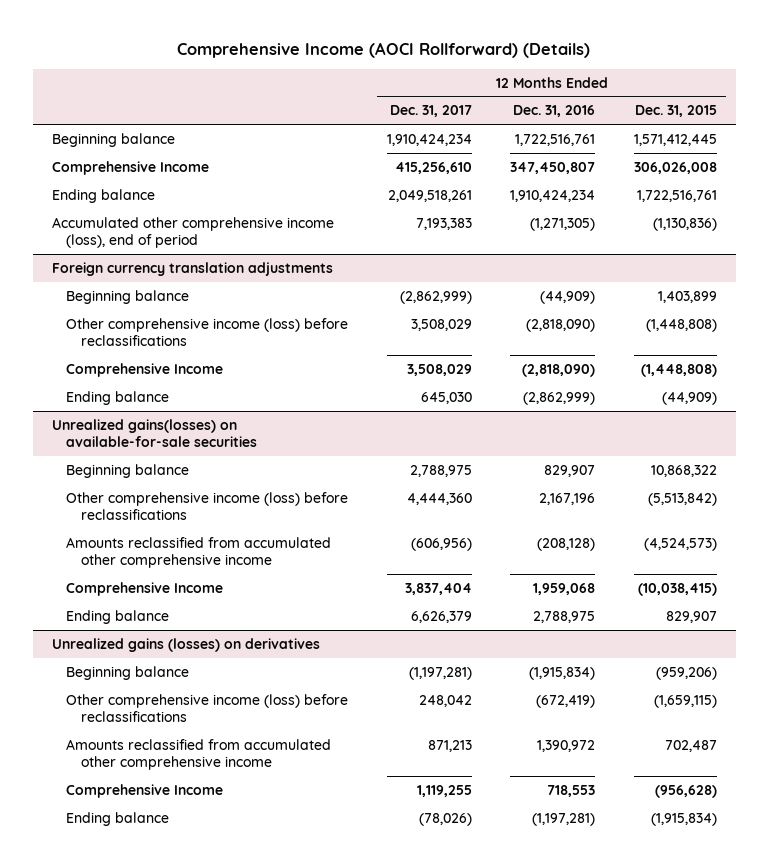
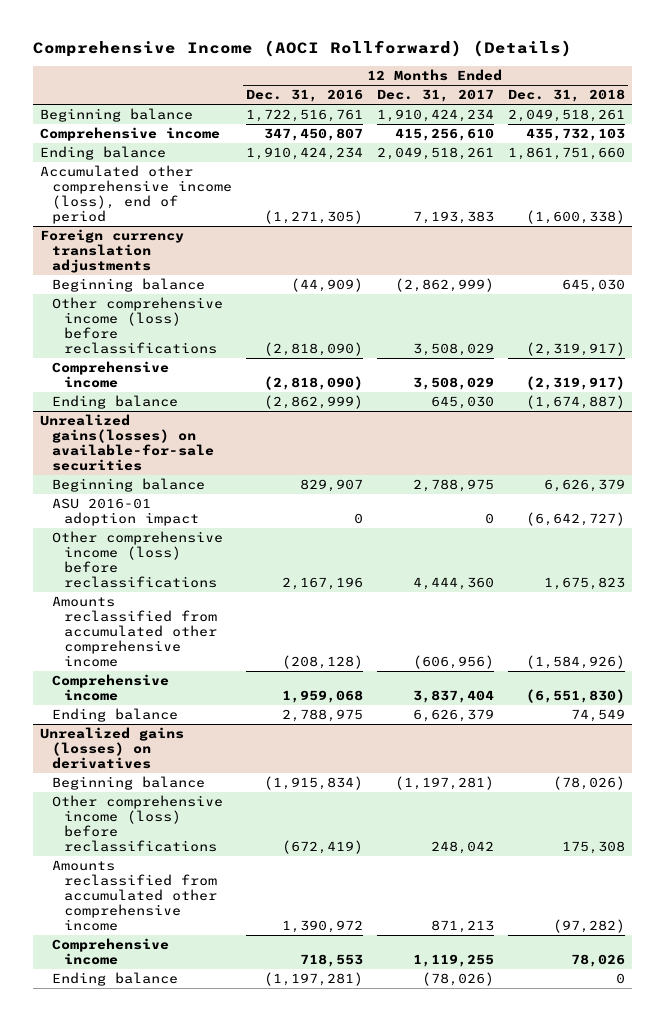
- | 12 Months Ended Dec. 31, 2017 | 12 Months Ended Dec. 31, 2016 | 12 Months Ended Dec. 31, 2015
+ | 12 Months Ended Dec. 31, 2016 | 12 Months Ended Dec. 31, 2017 | 12 Months Ended Dec. 31, 2018
- Comprehensive Income | 415,256,610 | 347,450,807 | 306,026,008
+ Comprehensive income | 347,450,807 | 415,256,610 | 435,732,103
@ Foreign currency translation adjustments
- Comprehensive Income | 3,508,029 | (2,818,090) | (1,448,808)
+ Comprehensive income | (2,818,090) | 3,508,029 | (2,319,917)
@ Unrealized gains(losses) on available-for-sale securities
+ ASU 2016-01 adoption impact | 0 | 0 | (6,642,727)
- Comprehensive Income | 3,837,404 | 1,959,068 | (10,038,415)
+ Comprehensive income | 1,959,068 | 3,837,404 | (6,551,830)
@ Unrealized gains (losses) on derivatives
- Comprehensive Income | 1,119,255 | 718,553 | (956,628)
+ Comprehensive income | 718,553 | 1,119,255 | 78,026

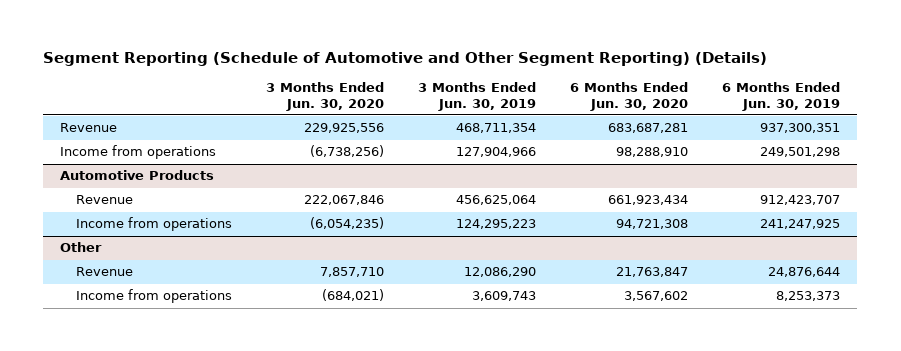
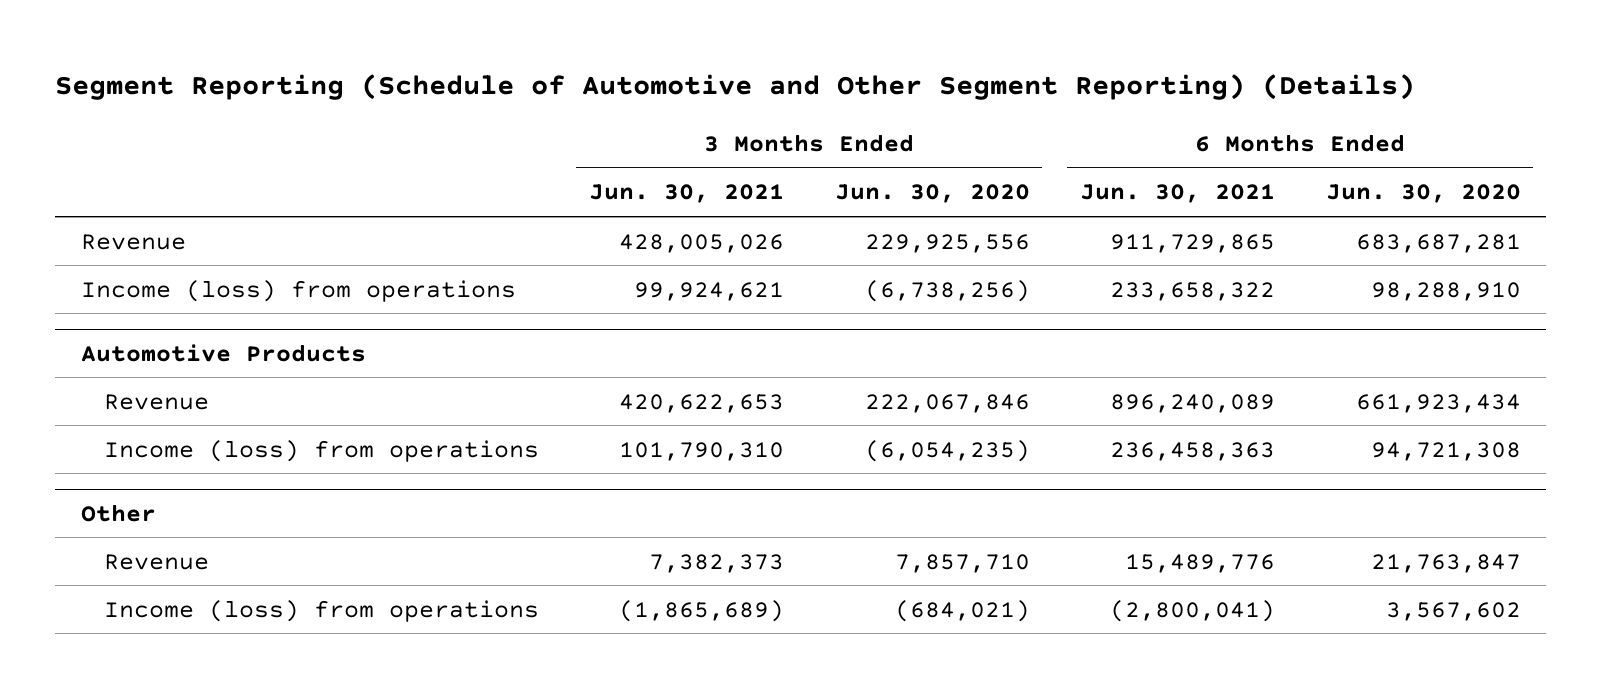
- | 3 Months Ended Jun. 30, 2020 | 3 Months Ended Jun. 30, 2019 | 6 Months Ended Jun. 30, 2020 | 6 Months Ended Jun. 30, 2019
+ | 3 Months Ended Jun. 30, 2021 | 3 Months Ended Jun. 30, 2020 | 6 Months Ended Jun. 30, 2021 | 6 Months Ended Jun. 30, 2020
- Income from operations | (6,738,256) | 127,904,966 | 98,288,910 | 249,501,298
+ Income (loss) from operations | 99,924,621 | (6,738,256) | 233,658,322 | 98,288,910
@ Automotive Products
- Income from operations | (6,054,235) | 124,295,223 | 94,721,308 | 241,247,925
+ Income (loss) from operations | 101,790,310 | (6,054,235) | 236,458,363 | 94,721,308
@ Other
- Income from operations | (684,021) | 3,609,743 | 3,567,602 | 8,253,373
+ Income (loss) from operations | (1,865,689) | (684,021) | (2,800,041) | 3,567,602

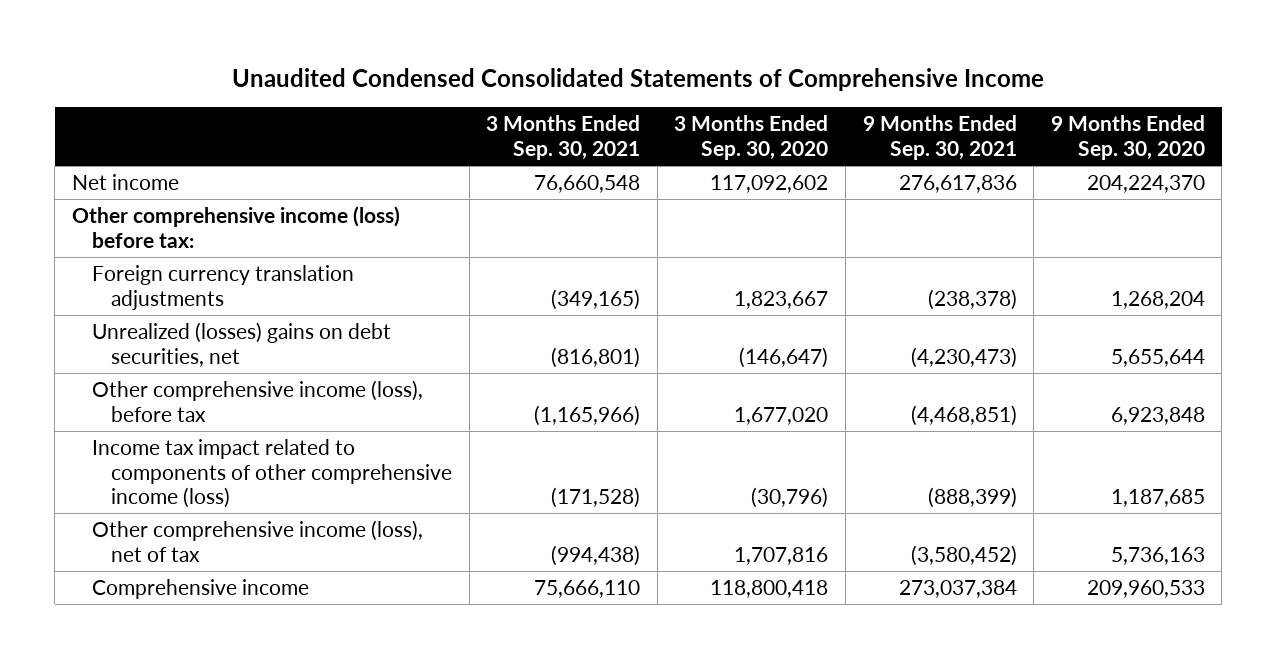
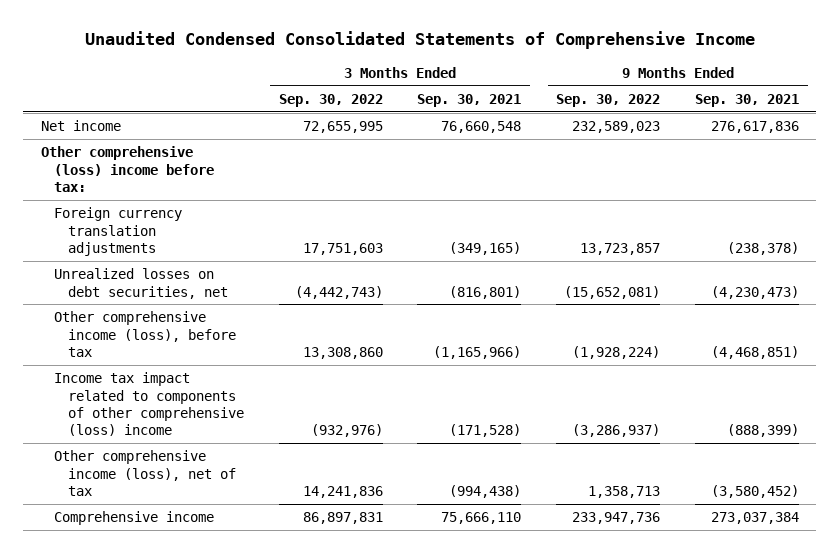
- | 3 Months Ended Sep. 30, 2021 | 3 Months Ended Sep. 30, 2020 | 9 Months Ended Sep. 30, 2021 | 9 Months Ended Sep. 30, 2020
+ | 3 Months Ended Sep. 30, 2022 | 3 Months Ended Sep. 30, 2021 | 9 Months Ended Sep. 30, 2022 | 9 Months Ended Sep. 30, 2021
- Other comprehensive income (loss) before tax:
+ Other comprehensive (loss) income before tax:
- Unrealized (losses) gains on debt securities, net | (816,801) | (146,647) | (4,230,473) | 5,655,644
+ Unrealized losses on debt securities, net | (4,442,743) | (816,801) | (15,652,081) | (4,230,473)
- Income tax impact related to components of other comprehensive income (loss) | (171,528) | (30,796) | (888,399) | 1,187,685
+ Income tax impact related to components of other comprehensive (loss) income | (932,976) | (171,528) | (3,286,937) | (888,399)

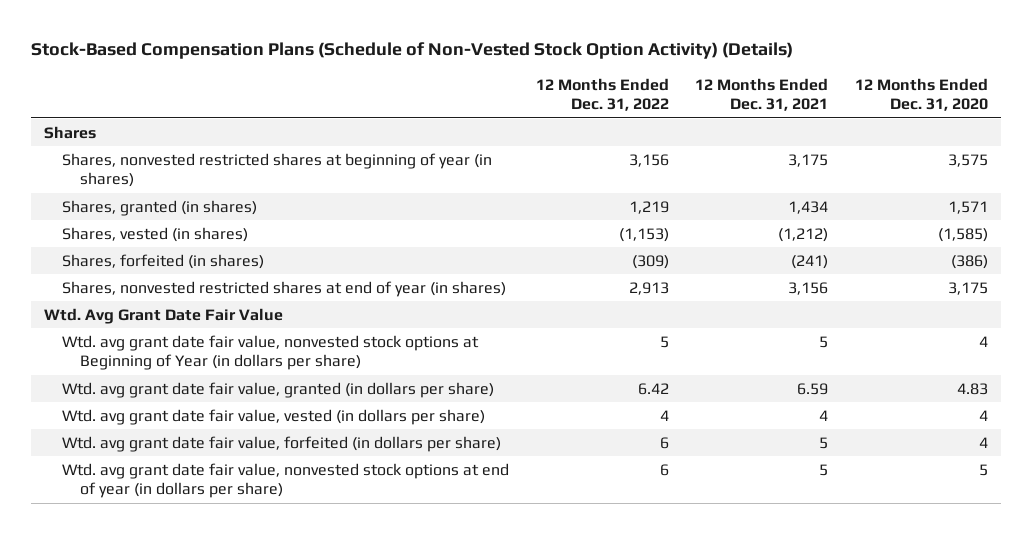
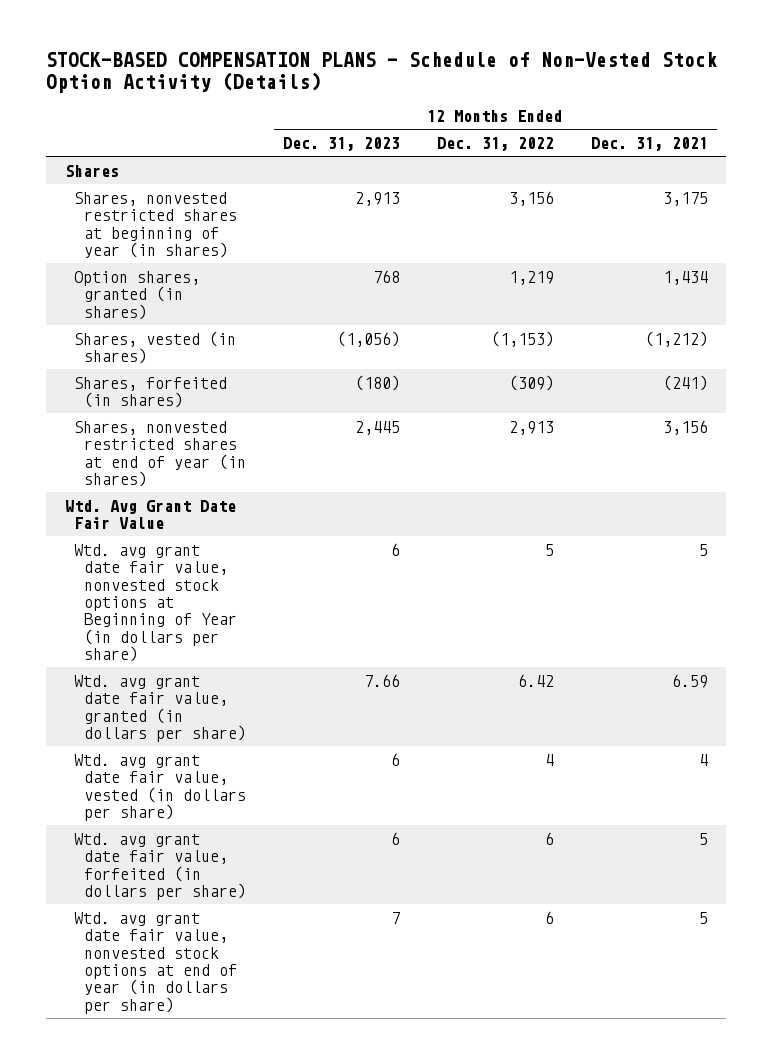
- Stock-Based Compensation Plans (Schedule of Non-Vested Stock Option Activity) (Details)
+ STOCK-BASED COMPENSATION PLANS - Schedule of Non-Vested Stock Option Activity (Details)
- | 12 Months Ended Dec. 31, 2022 | 12 Months Ended Dec. 31, 2021 | 12 Months Ended Dec. 31, 2020
+ | 12 Months Ended Dec. 31, 2023 | 12 Months Ended Dec. 31, 2022 | 12 Months Ended Dec. 31, 2021
- Shares, granted (in shares) | 1,219 | 1,434 | 1,571
+ Option shares, granted (in shares) | 768 | 1,219 | 1,434

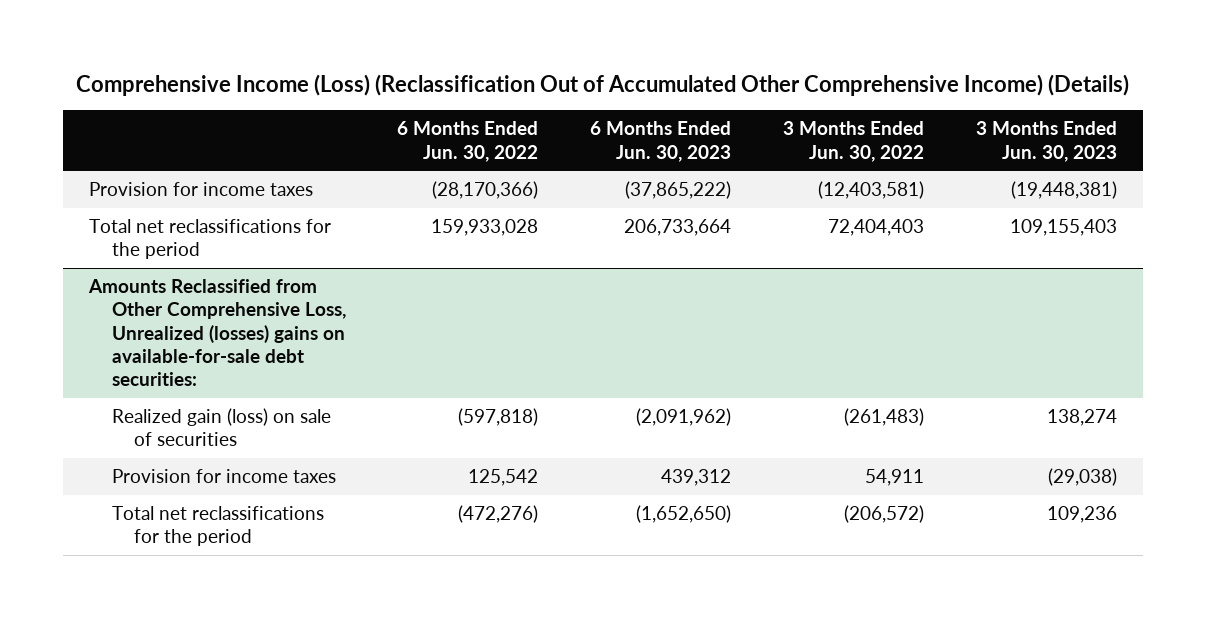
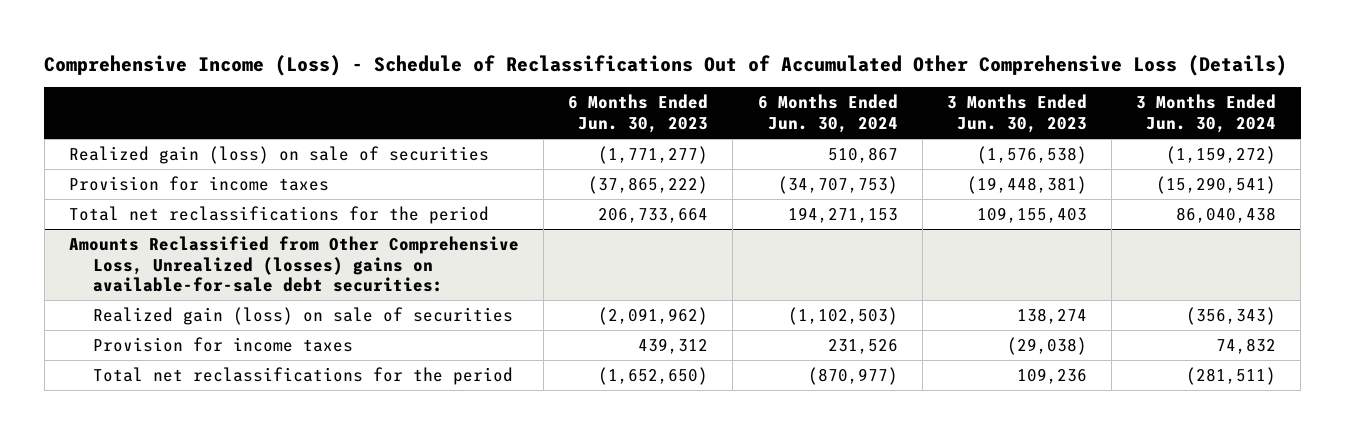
- Comprehensive Income (Loss) (Reclassification Out of Accumulated Other Comprehensive Income) (Details)
+ Comprehensive Income (Loss) - Schedule of Reclassifications Out of Accumulated Other Comprehensive Loss (Details)
- | 6 Months Ended Jun. 30, 2022 | 6 Months Ended Jun. 30, 2023 | 3 Months Ended Jun. 30, 2022 | 3 Months Ended Jun. 30, 2023
+ | 6 Months Ended Jun. 30, 2023 | 6 Months Ended Jun. 30, 2024 | 3 Months Ended Jun. 30, 2023 | 3 Months Ended Jun. 30, 2024
+ Realized gain (loss) on sale of securities | (1,771,277) | 510,867 | (1,576,538) | (1,159,272)

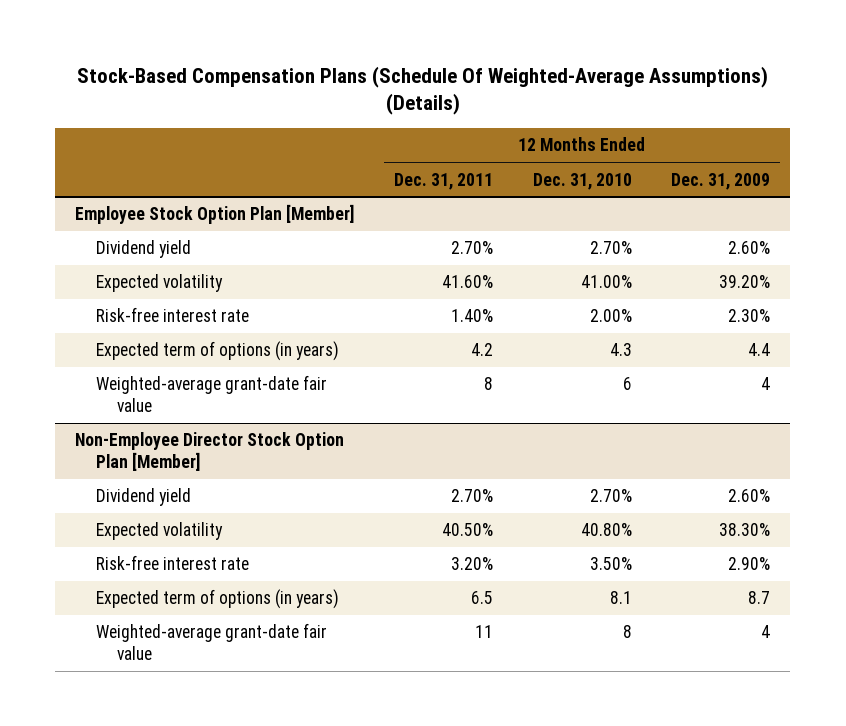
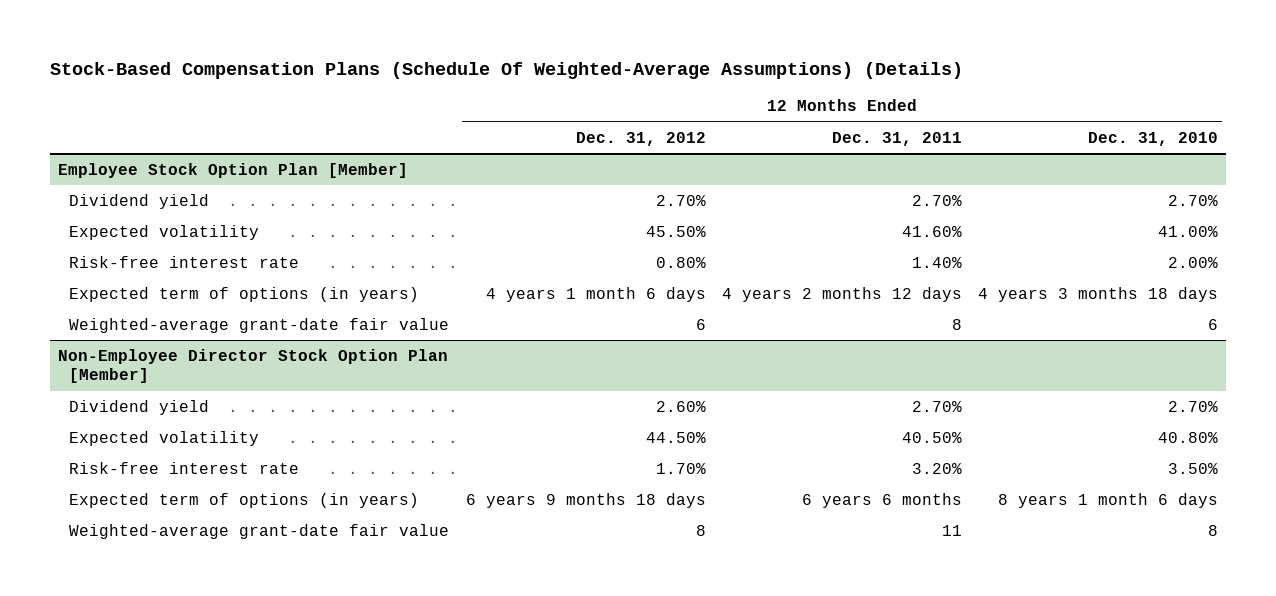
- | 12 Months Ended Dec. 31, 2011 | 12 Months Ended Dec. 31, 2010 | 12 Months Ended Dec. 31, 2009
+ | 12 Months Ended Dec. 31, 2012 | 12 Months Ended Dec. 31, 2011 | 12 Months Ended Dec. 31, 2010
@ Employee Stock Option Plan [Member]
- Expected term of options (in years) | 4.2 | 4.3 | 4.4
+ Expected term of options (in years) | 4 years 1 month 6 days | 4 years 2 months 12 days | 4 years 3 months 18 days
@ Non-Employee Director Stock Option Plan [Member]
- Expected term of options (in years) | 6.5 | 8.1 | 8.7
+ Expected term of options (in years) | 6 years 9 months 18 days | 6 years 6 months | 8 years 1 month 6 days

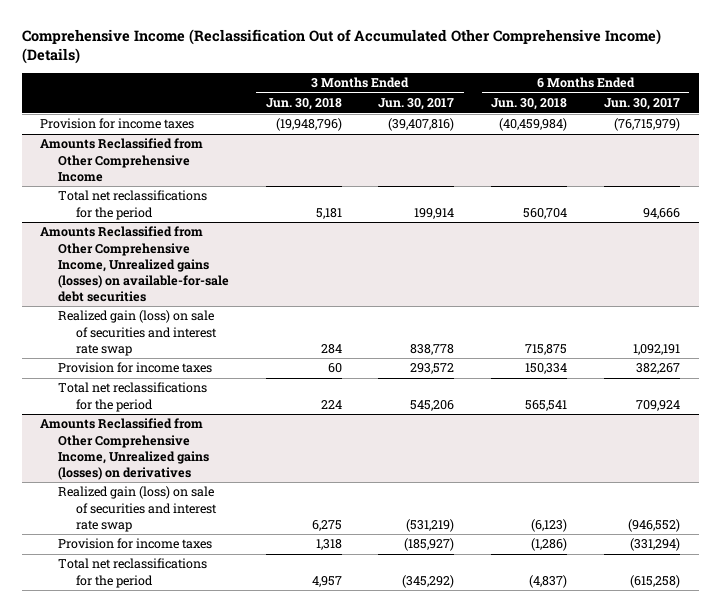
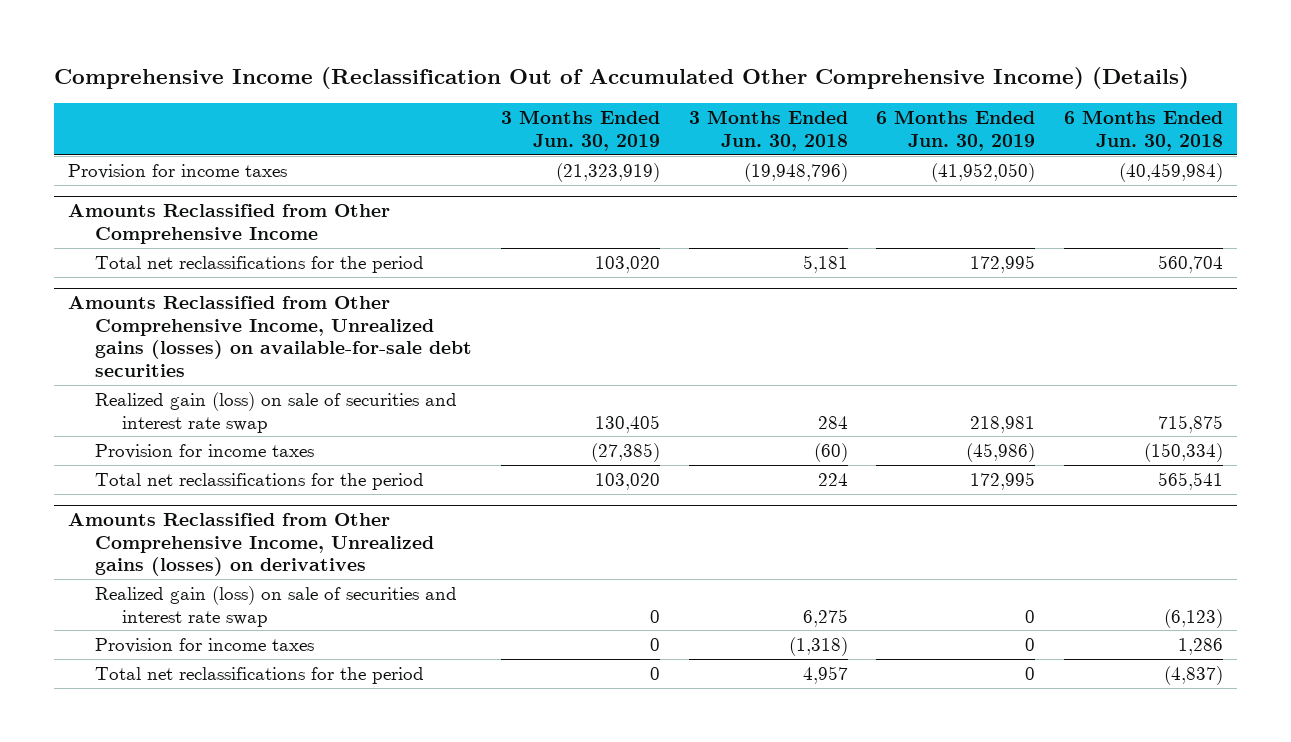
- | 3 Months Ended Jun. 30, 2018 | 3 Months Ended Jun. 30, 2017 | 6 Months Ended Jun. 30, 2018 | 6 Months Ended Jun. 30, 2017
+ | 3 Months Ended Jun. 30, 2019 | 3 Months Ended Jun. 30, 2018 | 6 Months Ended Jun. 30, 2019 | 6 Months Ended Jun. 30, 2018
@ Amounts Reclassified from Other Comprehensive Income, Unrealized gains (losses) on available-for-sale debt securities
- Provision for income taxes | 60 | 293,572 | 150,334 | 382,267
+ Provision for income taxes | (27,385) | (60) | (45,986) | (150,334)
@ Amounts Reclassified from Other Comprehensive Income, Unrealized gains (losses) on derivatives
- Provision for income taxes | 1,318 | (185,927) | (1,286) | (331,294)
+ Provision for income taxes | 0 | (1,318) | 0 | 1,286

